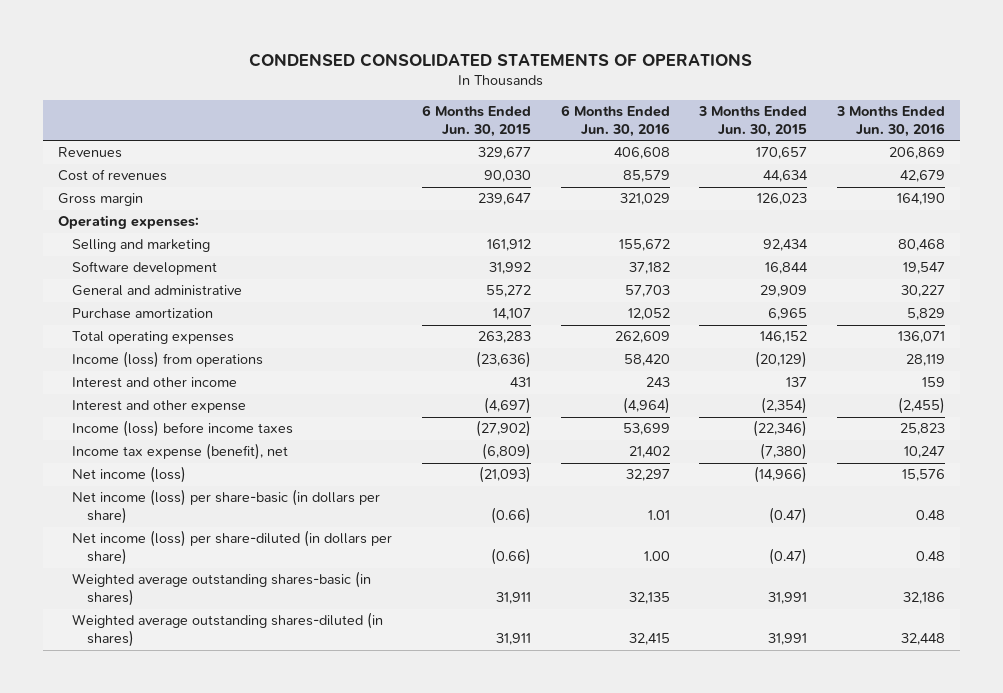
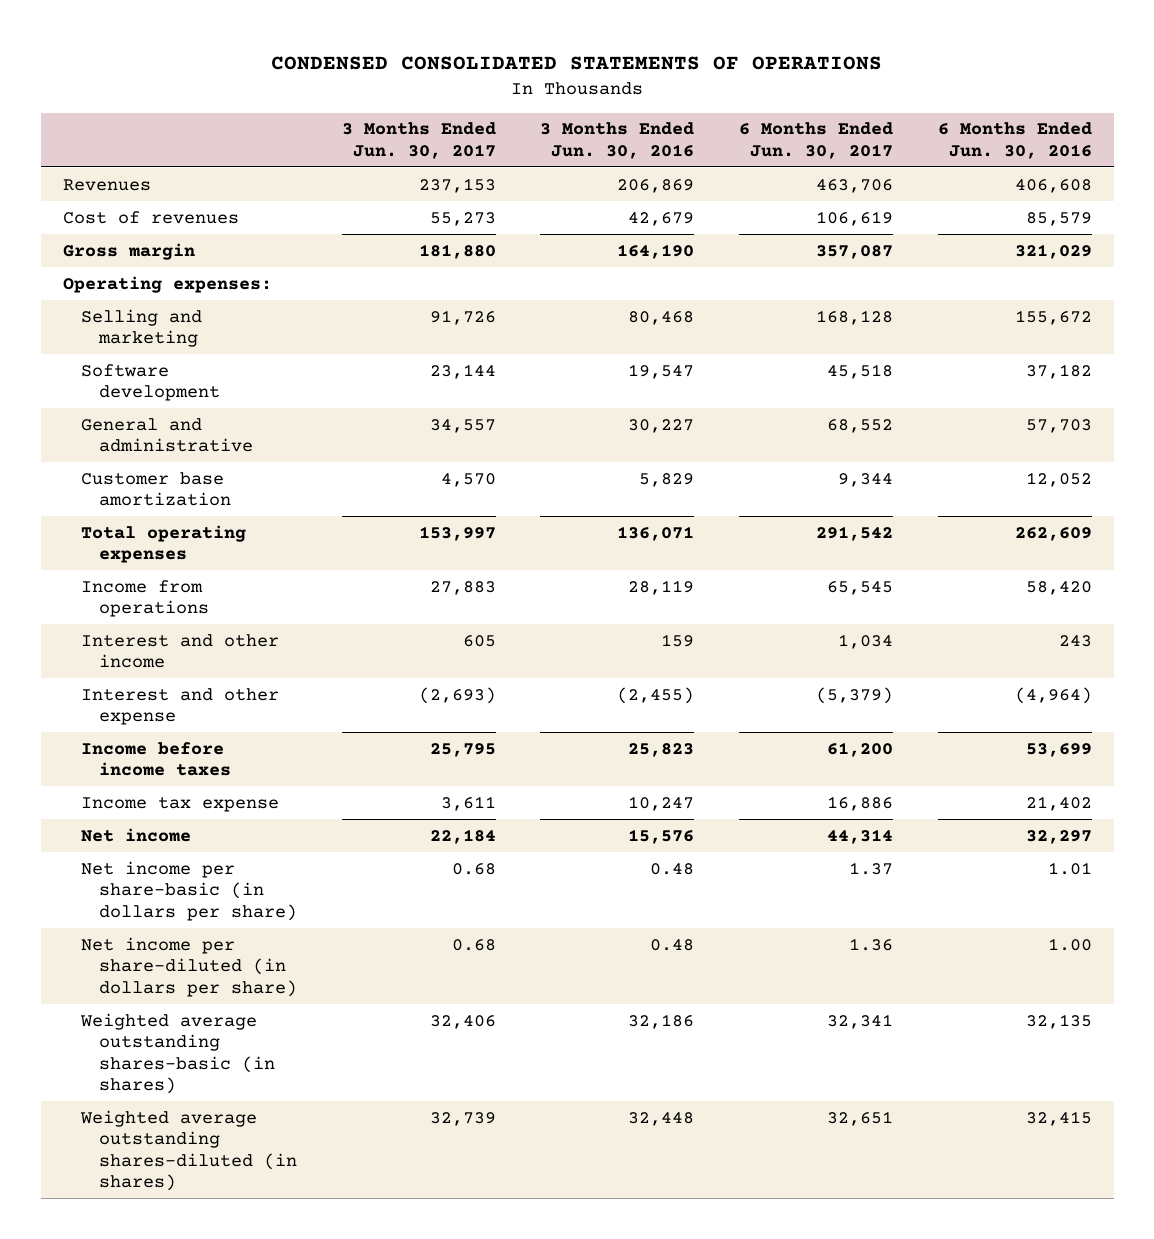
- | 6 Months Ended Jun. 30, 2015 | 6 Months Ended Jun. 30, 2016 | 3 Months Ended Jun. 30, 2015 | 3 Months Ended Jun. 30, 2016
+ | 3 Months Ended Jun. 30, 2017 | 3 Months Ended Jun. 30, 2016 | 6 Months Ended Jun. 30, 2017 | 6 Months Ended Jun. 30, 2016
- Purchase amortization | 14,107 | 12,052 | 6,965 | 5,829
+ Customer base amortization | 4,570 | 5,829 | 9,344 | 12,052
- Income (loss) from operations | (23,636) | 58,420 | (20,129) | 28,119
+ Income from operations | 27,883 | 28,119 | 65,545 | 58,420
- Income (loss) before income taxes | (27,902) | 53,699 | (22,346) | 25,823
- Income tax expense (benefit), net | (6,809) | 21,402 | (7,380) | 10,247
- Net income (loss) | (21,093) | 32,297 | (14,966) | 15,576
- Net income (loss) per share-basic (in dollars per share) | (0.66) | 1.01 | (0.47) | 0.48
- Net income (loss) per share-diluted (in dollars per share) | (0.66) | 1.00 | (0.47) | 0.48
+ Income before income taxes | 25,795 | 25,823 | 61,200 | 53,699
+ Income tax expense | 3,611 | 10,247 | 16,886 | 21,402
+ Net income | 22,184 | 15,576 | 44,314 | 32,297
+ Net income per share-basic (in dollars per share) | 0.68 | 0.48 | 1.37 | 1.01
+ Net income per share-diluted (in dollars per share) | 0.68 | 0.48 | 1.36 | 1.00

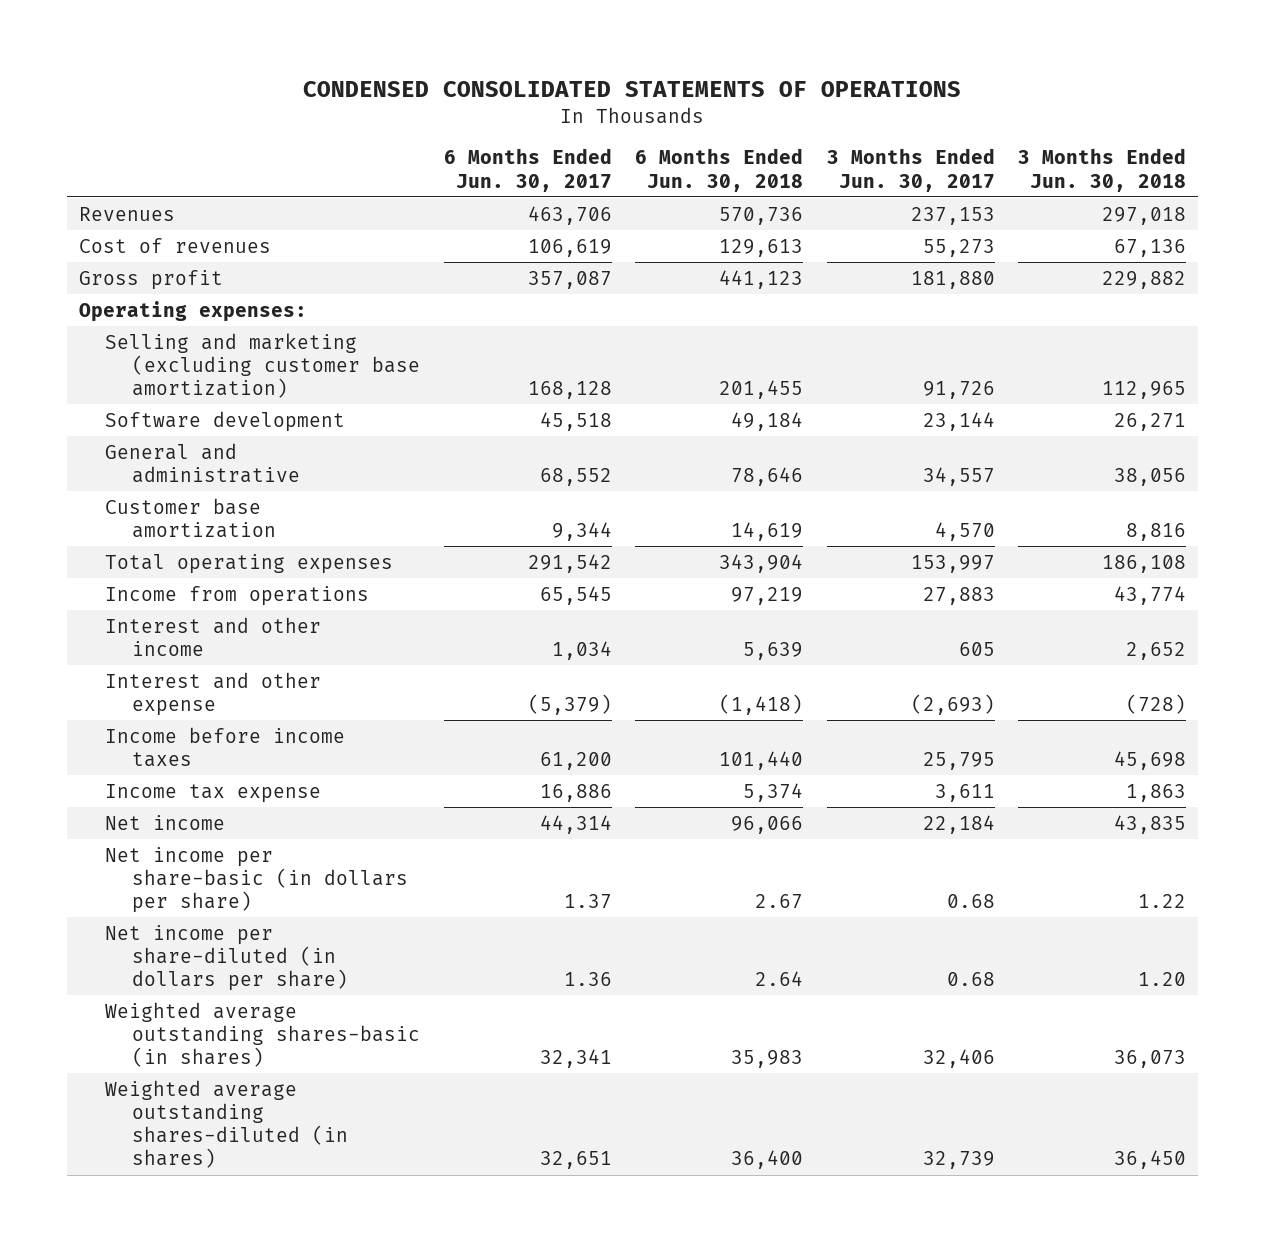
- | 3 Months Ended Jun. 30, 2017 | 3 Months Ended Jun. 30, 2016 | 6 Months Ended Jun. 30, 2017 | 6 Months Ended Jun. 30, 2016
+ | 6 Months Ended Jun. 30, 2017 | 6 Months Ended Jun. 30, 2018 | 3 Months Ended Jun. 30, 2017 | 3 Months Ended Jun. 30, 2018
- Gross margin | 181,880 | 164,190 | 357,087 | 321,029
+ Gross profit | 357,087 | 441,123 | 181,880 | 229,882
- Selling and marketing | 91,726 | 80,468 | 168,128 | 155,672
+ Selling and marketing (excluding customer base amortization) | 168,128 | 201,455 | 91,726 | 112,965

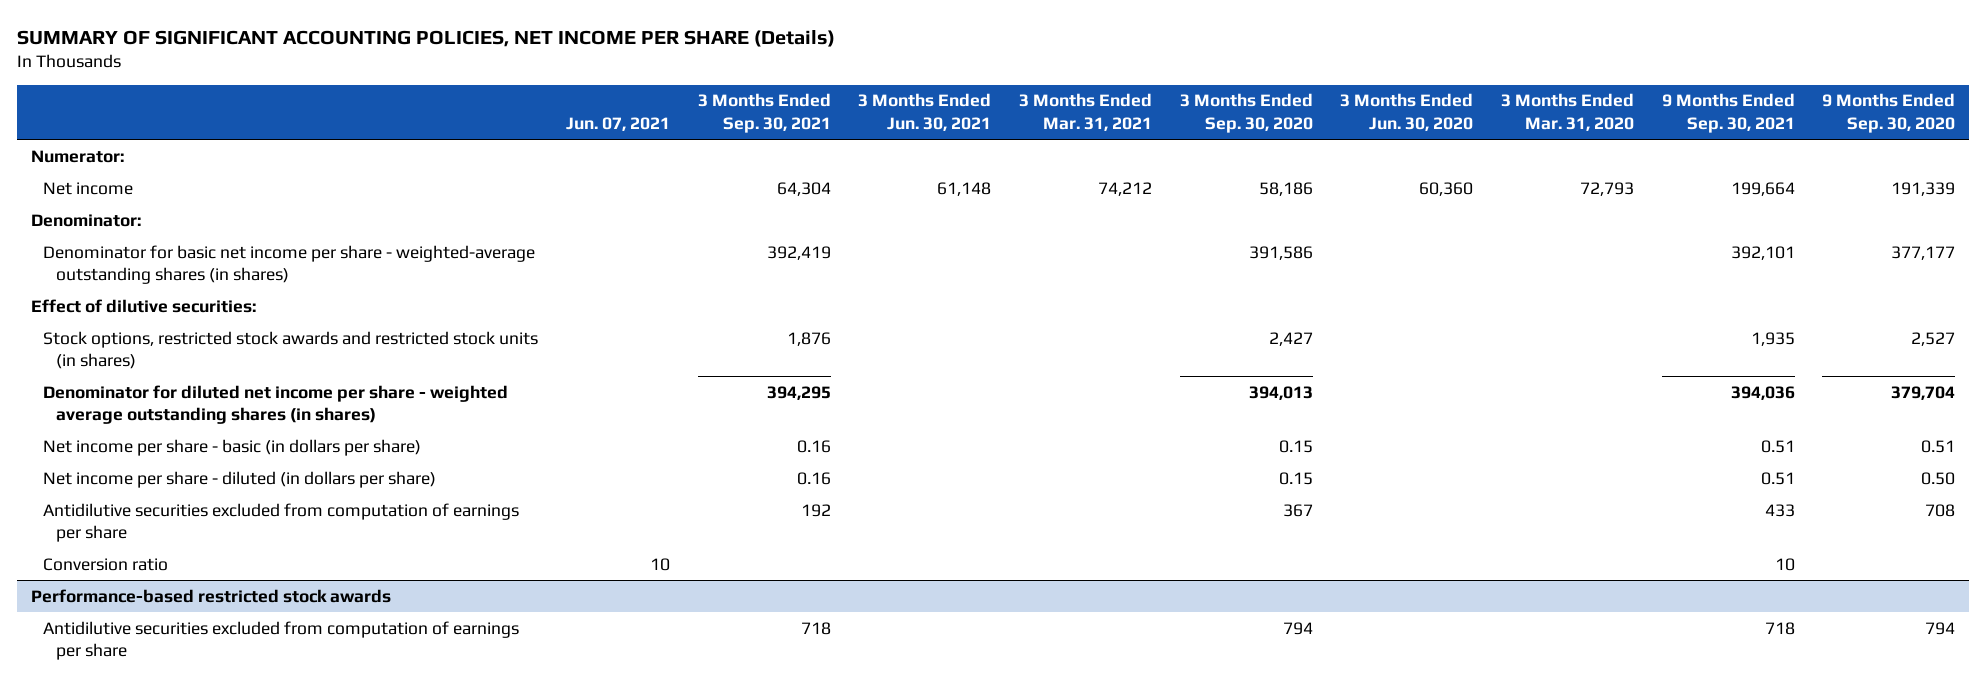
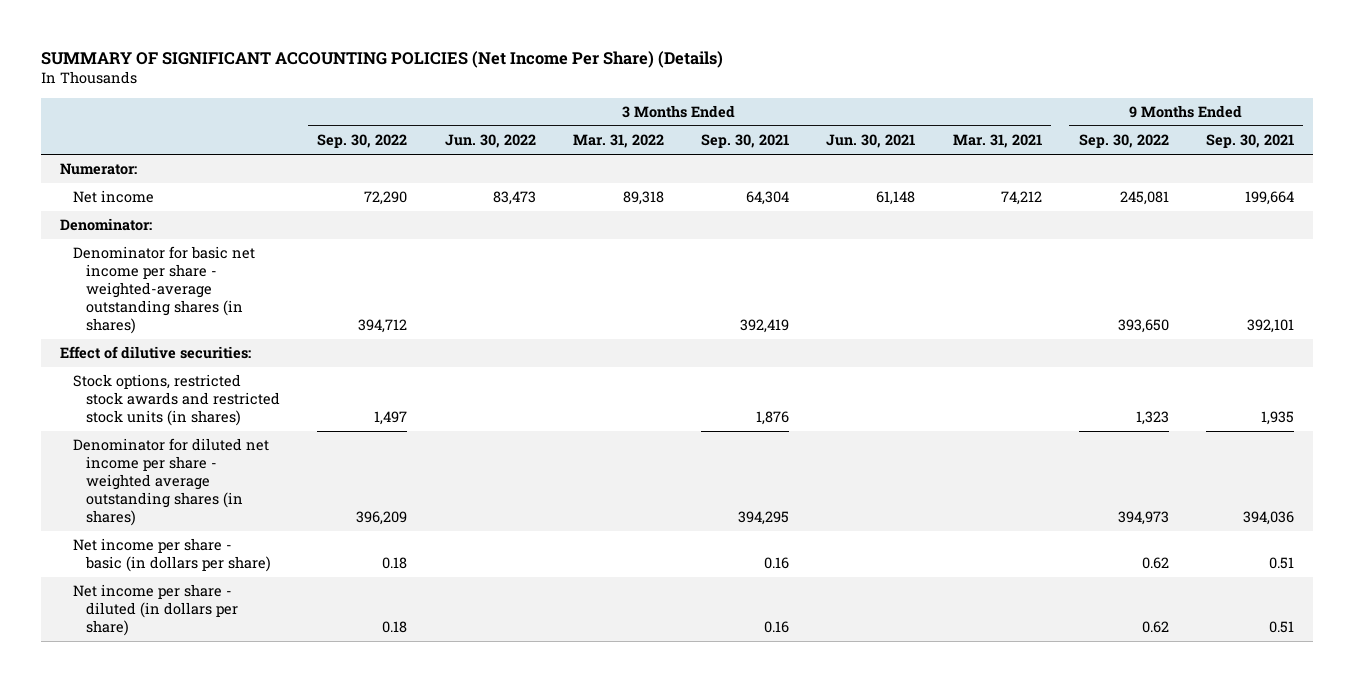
- SUMMARY OF SIGNIFICANT ACCOUNTING POLICIES, NET INCOME PER SHARE (Details)
+ SUMMARY OF SIGNIFICANT ACCOUNTING POLICIES (Net Income Per Share) (Details)
- | Jun. 07, 2021 | 3 Months Ended Sep. 30, 2021 | 3 Months Ended Jun. 30, 2021 | 3 Months Ended Mar. 31, 2021 | 3 Months Ended Sep. 30, 2020 | 3 Months Ended Jun. 30, 2020 | 3 Months Ended Mar. 31, 2020 | 9 Months Ended Sep. 30, 2021 | 9 Months Ended Sep. 30, 2020
+ | 3 Months Ended Sep. 30, 2022 | 3 Months Ended Jun. 30, 2022 | 3 Months Ended Mar. 31, 2022 | 3 Months Ended Sep. 30, 2021 | 3 Months Ended Jun. 30, 2021 | 3 Months Ended Mar. 31, 2021 | 9 Months Ended Sep. 30, 2022 | 9 Months Ended Sep. 30, 2021
- Antidilutive securities excluded from computation of earnings per share | | 192 | | | 367 | | | 433 | 708
- Conversion ratio | 10 | | | | | | | 10 |
- Performance-based restricted stock awards
- Antidilutive securities excluded from computation of earnings per share | | 718 | | | 794 | | | 718 | 794

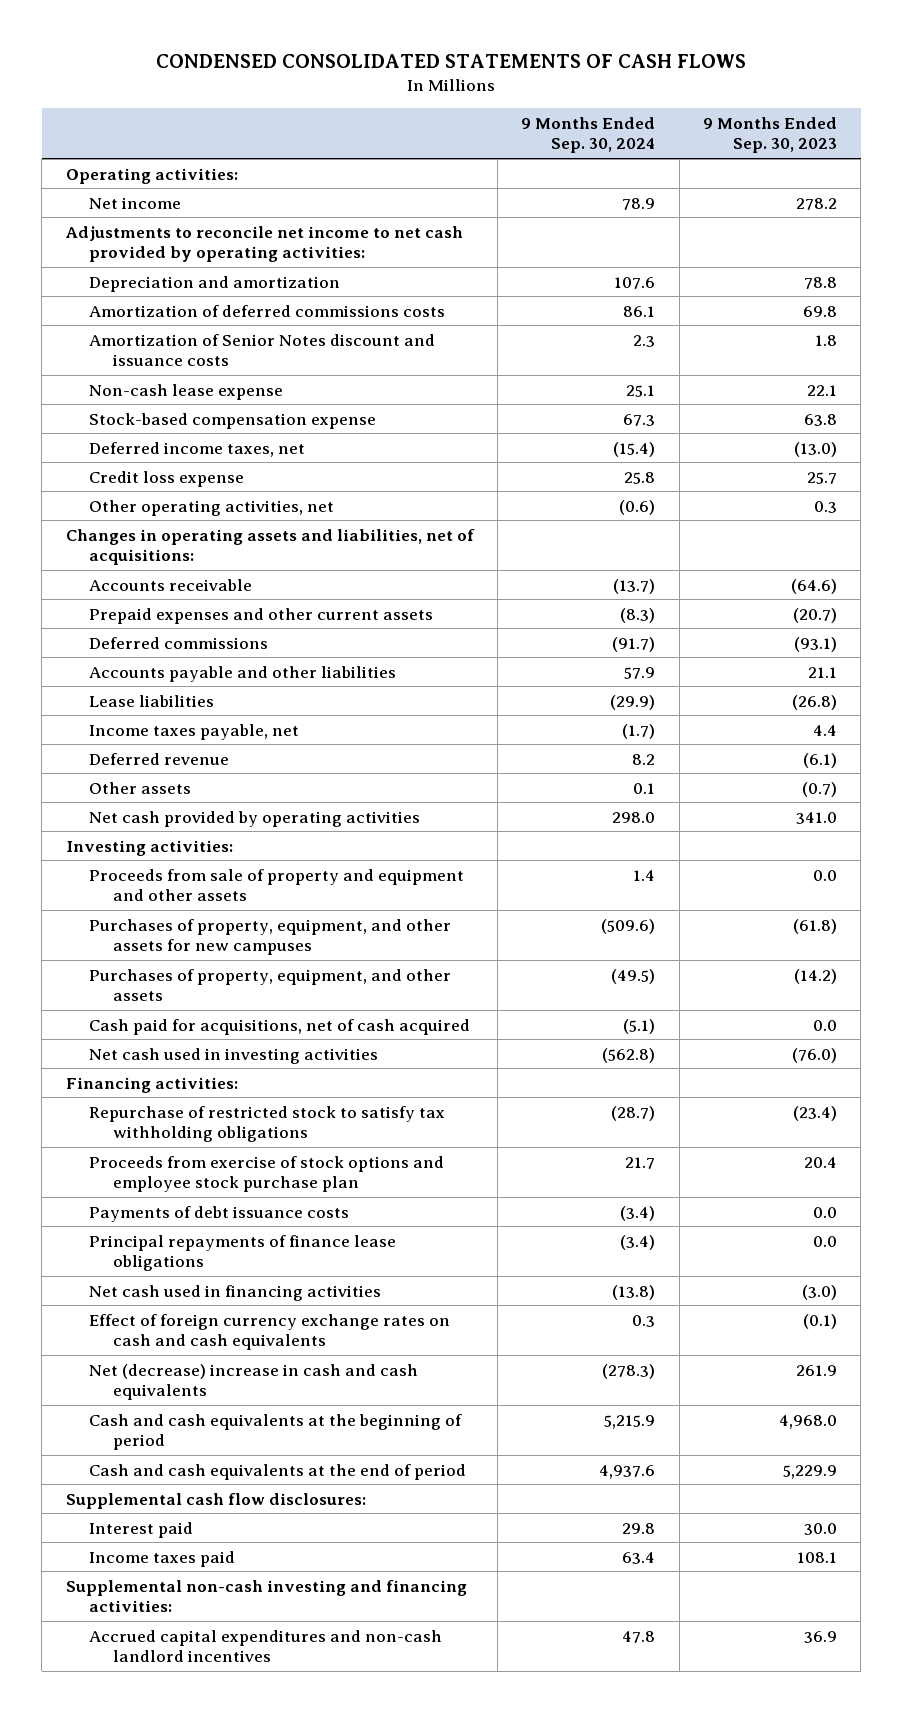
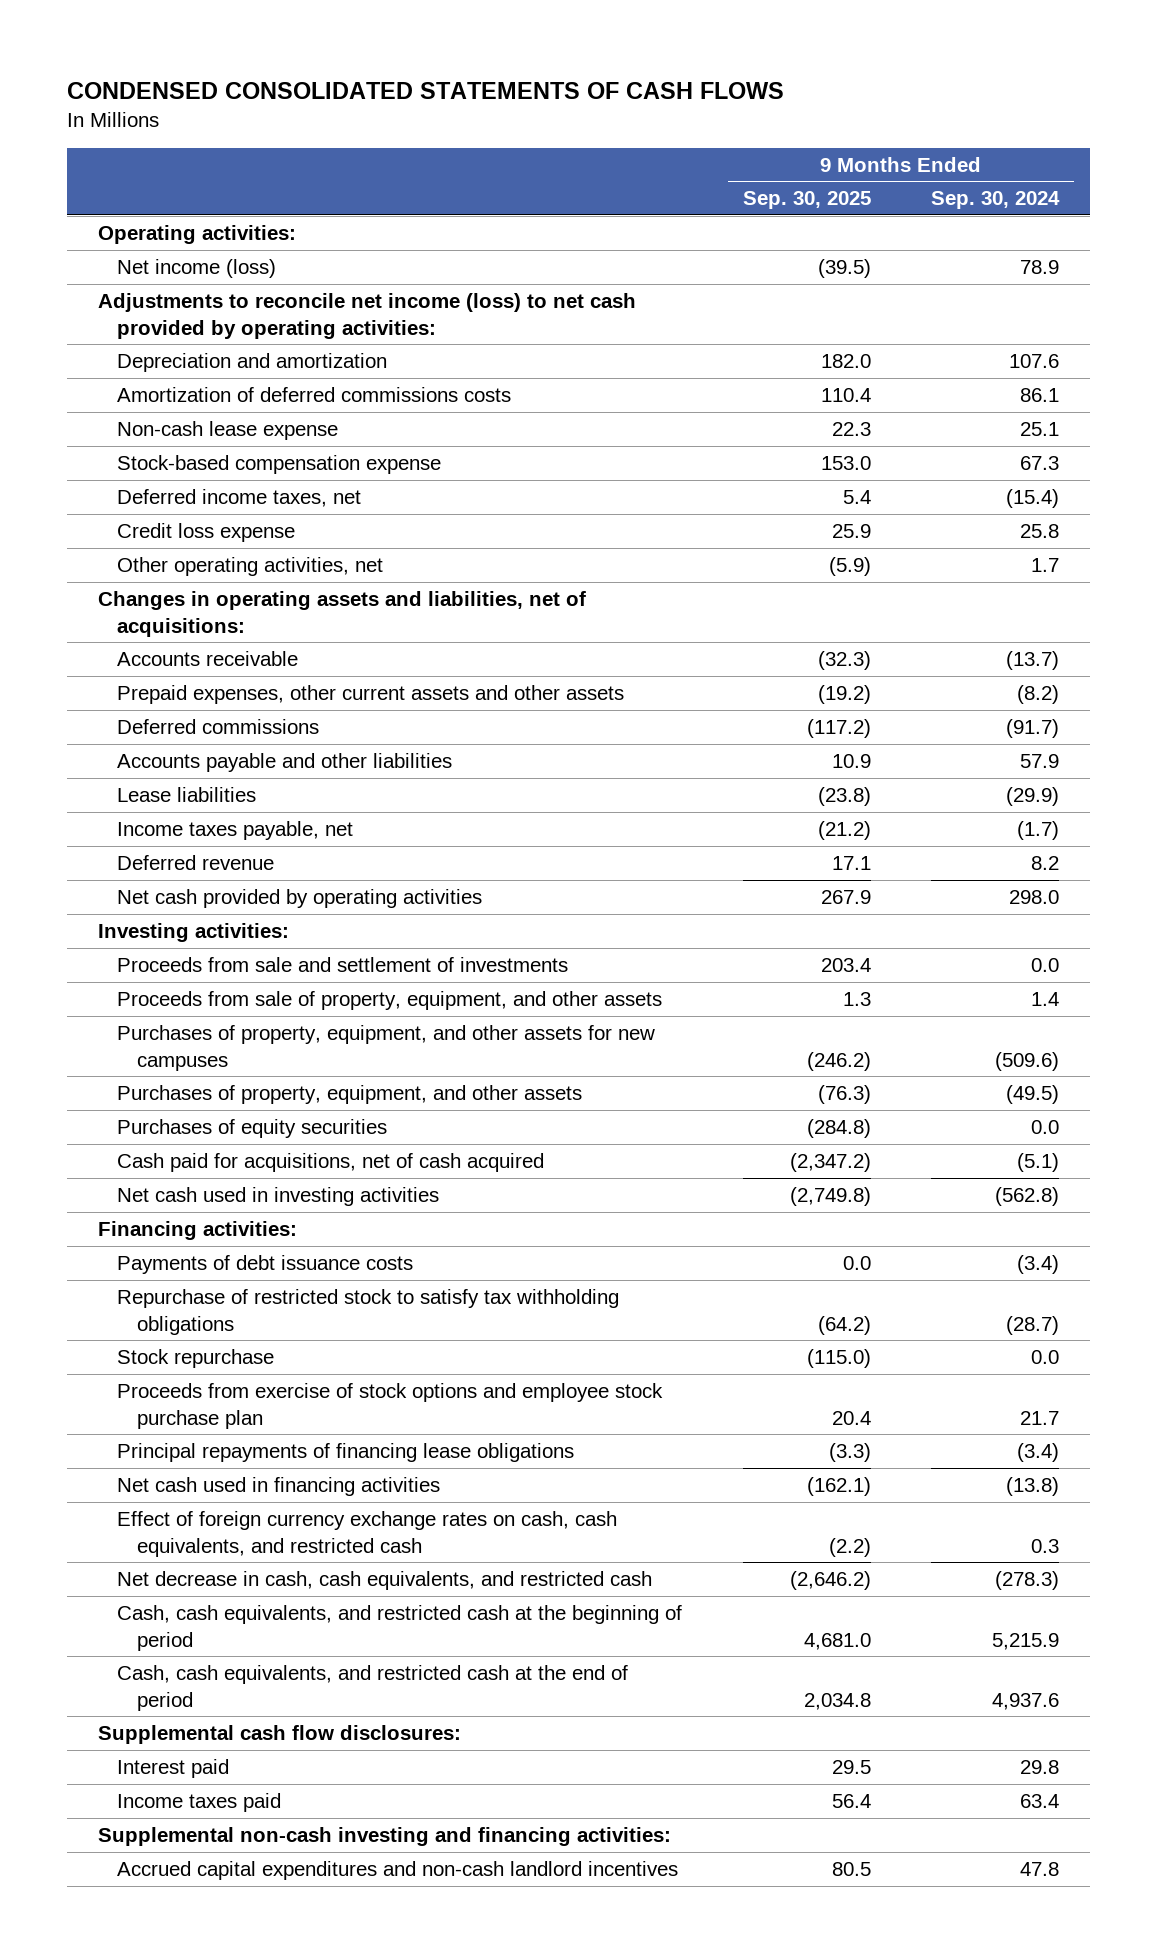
- | 9 Months Ended Sep. 30, 2024 | 9 Months Ended Sep. 30, 2023
+ | 9 Months Ended Sep. 30, 2025 | 9 Months Ended Sep. 30, 2024
- Net income | 78.9 | 278.2
- Adjustments to reconcile net income to net cash provided by operating activities:
+ Net income (loss) | (39.5) | 78.9
+ Adjustments to reconcile net income (loss) to net cash provided by operating activities:
- Amortization of Senior Notes discount and issuance costs | 2.3 | 1.8
- Other operating activities, net | (0.6) | 0.3
+ Other operating activities, net | (5.9) | 1.7
- Prepaid expenses and other current assets | (8.3) | (20.7)
+ Prepaid expenses, other current assets and other assets | (19.2) | (8.2)
- Other assets | 0.1 | (0.7)
- Proceeds from sale of property and equipment and other assets | 1.4 | 0.0
+ Proceeds from sale and settlement of investments | 203.4 | 0.0
+ Proceeds from sale of property, equipment, and other assets | 1.3 | 1.4
+ Purchases of equity securities | (284.8) | 0.0
moved up: Payments of debt issuance costs | 0.0 | (3.4)
+ Stock repurchase | (115.0) | 0.0
- Principal repayments of finance lease obligations | (3.4) | 0.0
+ Principal repayments of financing lease obligations | (3.3) | (3.4)
- Effect of foreign currency exchange rates on cash and cash equivalents | 0.3 | (0.1)
- Net (decrease) increase in cash and cash equivalents | (278.3) | 261.9
- Cash and cash equivalents at the beginning of period | 5,215.9 | 4,968.0
- Cash and cash equivalents at the end of period | 4,937.6 | 5,229.9
+ Effect of foreign currency exchange rates on cash, cash equivalents, and restricted cash | (2.2) | 0.3
+ Net decrease in cash, cash equivalents, and restricted cash | (2,646.2) | (278.3)
+ Cash, cash equivalents, and restricted cash at the beginning of period | 4,681.0 | 5,215.9
+ Cash, cash equivalents, and restricted cash at the end of period | 2,034.8 | 4,937.6

